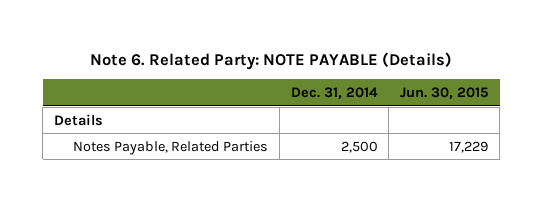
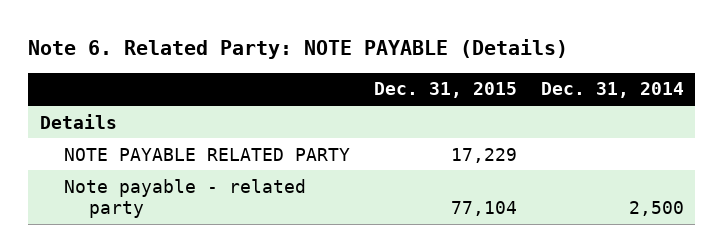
- | Dec. 31, 2014 | Jun. 30, 2015
+ | Dec. 31, 2015 | Dec. 31, 2014
- Notes Payable, Related Parties | 2,500 | 17,229
+ NOTE PAYABLE RELATED PARTY | 17,229 |
+ Note payable - related party | 77,104 | 2,500

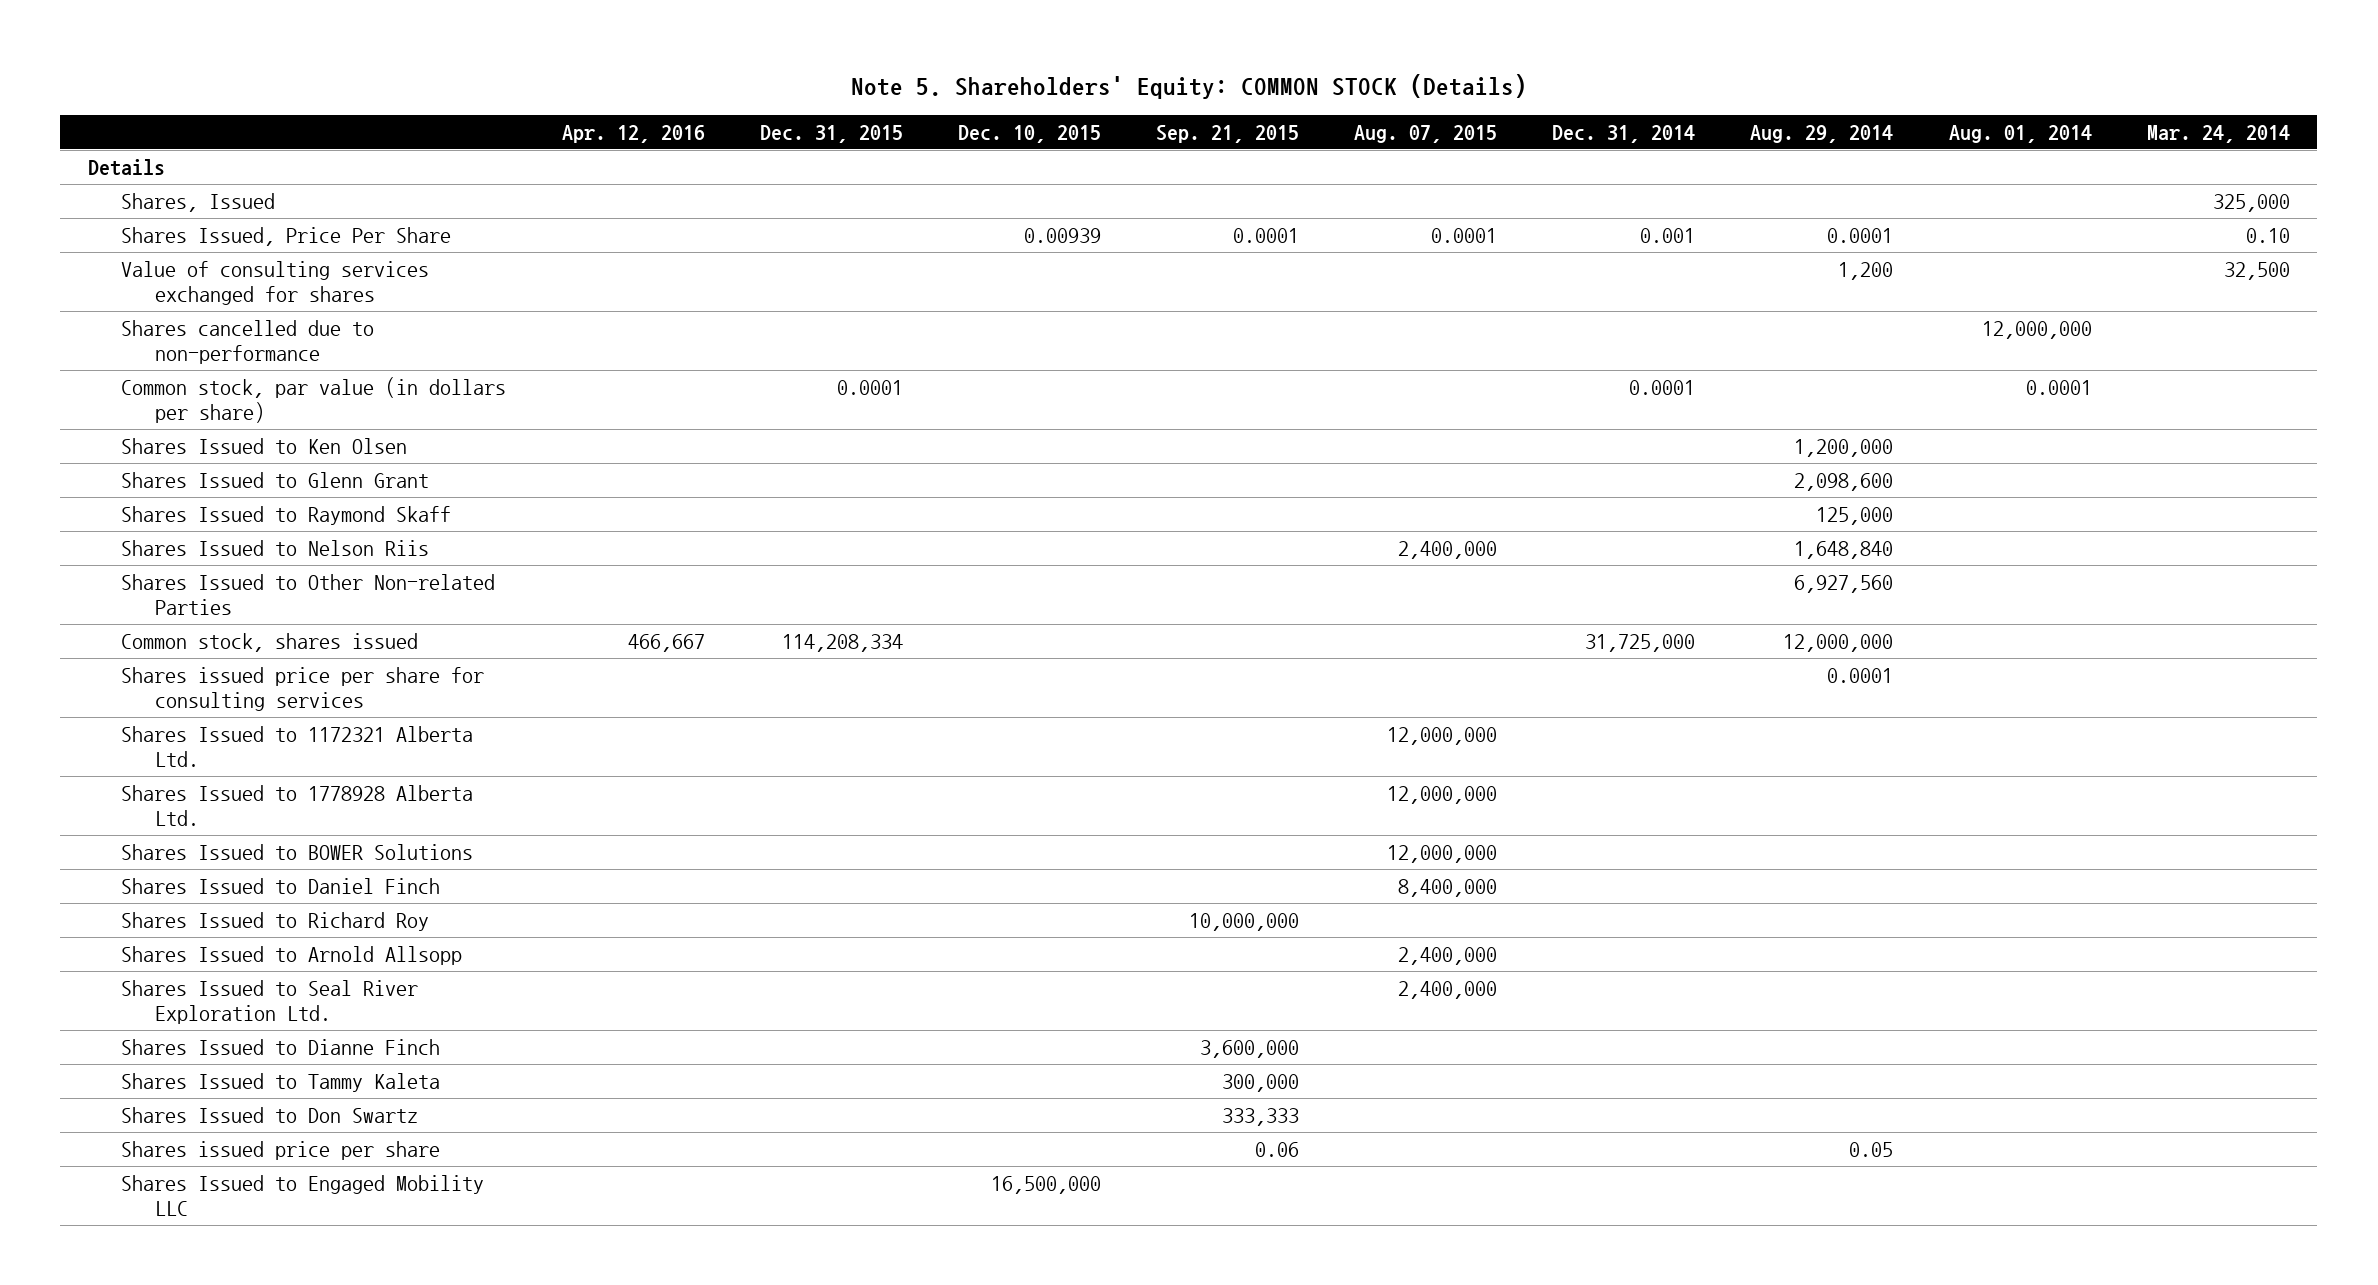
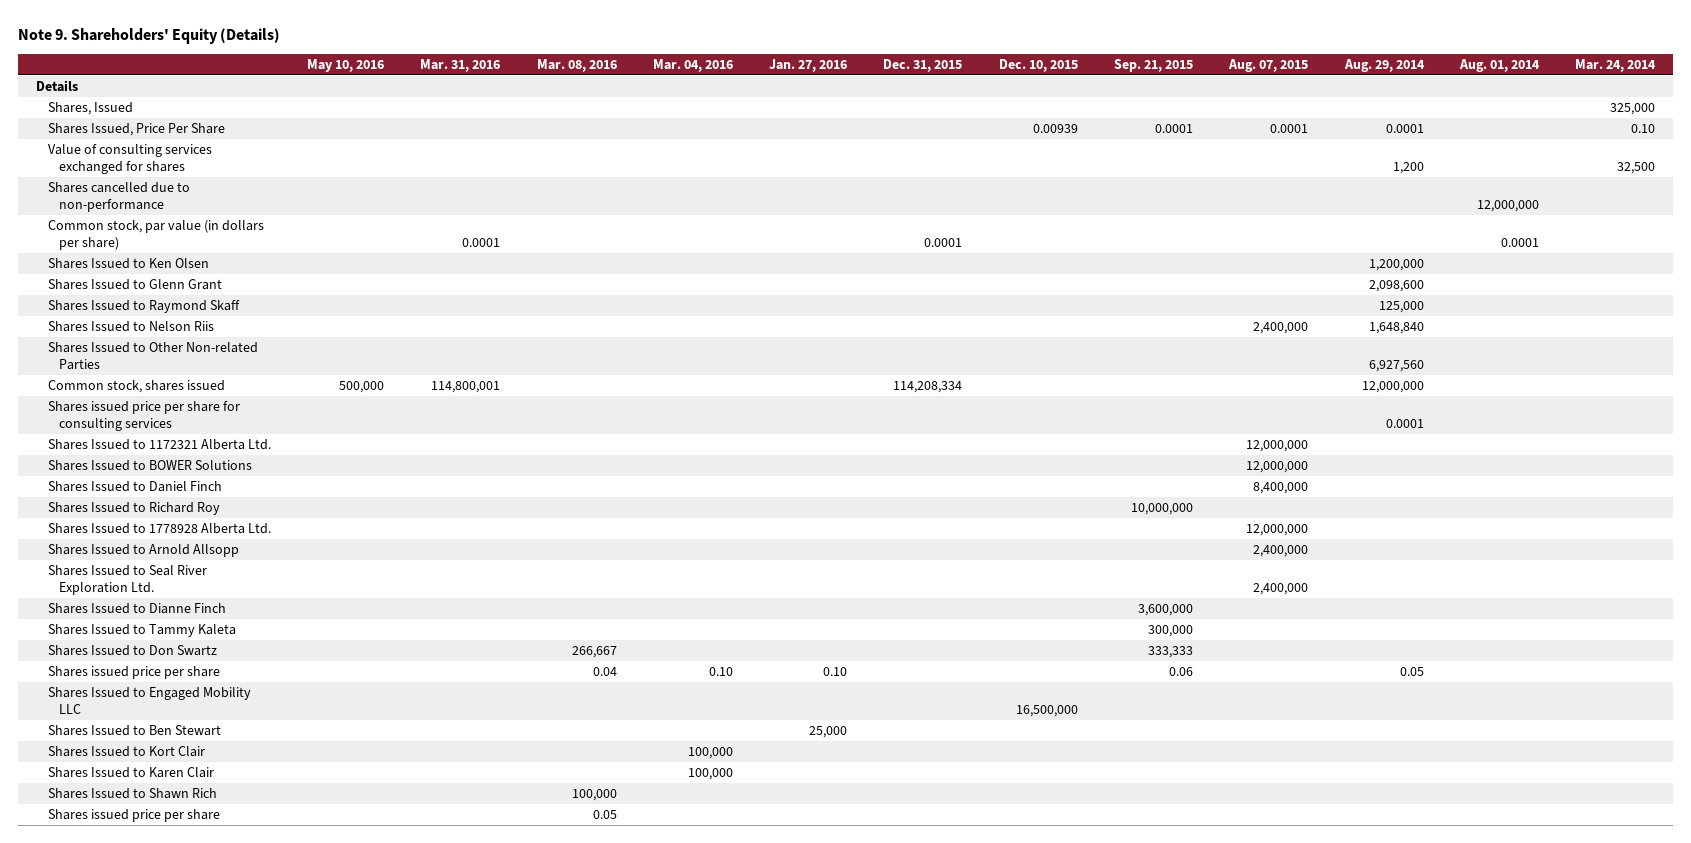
- Note 5. Shareholders' Equity: COMMON STOCK (Details)
+ Note 9. Shareholders' Equity (Details)
- | Apr. 12, 2016 | Dec. 31, 2015 | Dec. 10, 2015 | Sep. 21, 2015 | Aug. 07, 2015 | Dec. 31, 2014 | Aug. 29, 2014 | Aug. 01, 2014 | Mar. 24, 2014
+ | May 10, 2016 | Mar. 31, 2016 | Mar. 08, 2016 | Mar. 04, 2016 | Jan. 27, 2016 | Dec. 31, 2015 | Dec. 10, 2015 | Sep. 21, 2015 | Aug. 07, 2015 | Aug. 29, 2014 | Aug. 01, 2014 | Mar. 24, 2014
moved down: Shares Issued to 1778928 Alberta Ltd. | | | | | | | | | 12,000,000 | | |
+ Shares Issued to Ben Stewart | | | | | 25,000 | | | | | | |
+ Shares Issued to Kort Clair | | | | 100,000 | | | | | | | |
+ Shares Issued to Karen Clair | | | | 100,000 | | | | | | | |
+ Shares Issued to Shawn Rich | | | 100,000 | | | | | | | | |
+ Shares issued price per share | | | 0.05 | | | | | | | | |

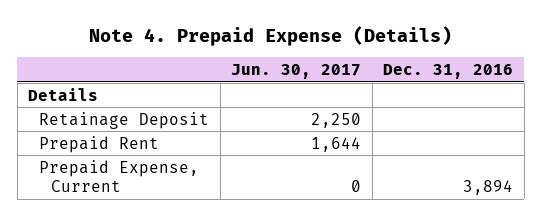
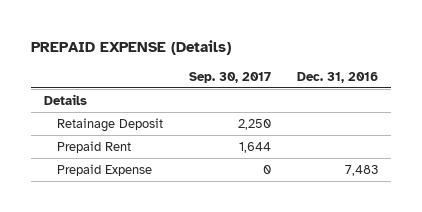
- Note 4. Prepaid Expense (Details)
+ PREPAID EXPENSE (Details)
- | Jun. 30, 2017 | Dec. 31, 2016
+ | Sep. 30, 2017 | Dec. 31, 2016
- Prepaid Expense, Current | 0 | 3,894
+ Prepaid Expense | 0 | 7,483

